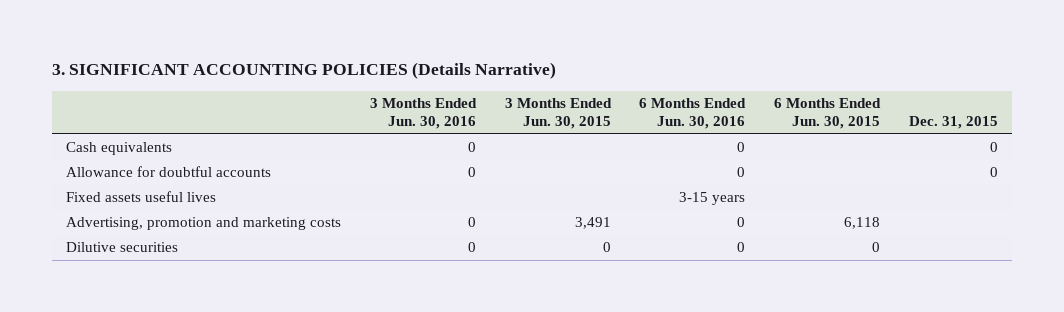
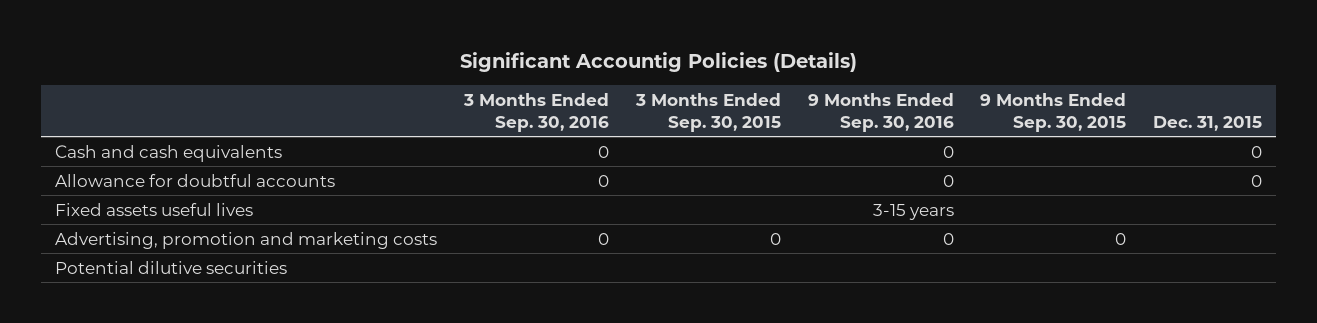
- 3. SIGNIFICANT ACCOUNTING POLICIES (Details Narrative)
+ Significant Accountig Policies (Details)
- | 3 Months Ended Jun. 30, 2016 | 3 Months Ended Jun. 30, 2015 | 6 Months Ended Jun. 30, 2016 | 6 Months Ended Jun. 30, 2015 | Dec. 31, 2015
+ | 3 Months Ended Sep. 30, 2016 | 3 Months Ended Sep. 30, 2015 | 9 Months Ended Sep. 30, 2016 | 9 Months Ended Sep. 30, 2015 | Dec. 31, 2015
- Cash equivalents | 0 | | 0 | | 0
+ Cash and cash equivalents | 0 | | 0 | | 0
- Dilutive securities | 0 | 0 | 0 | 0 |
+ Potential dilutive securities

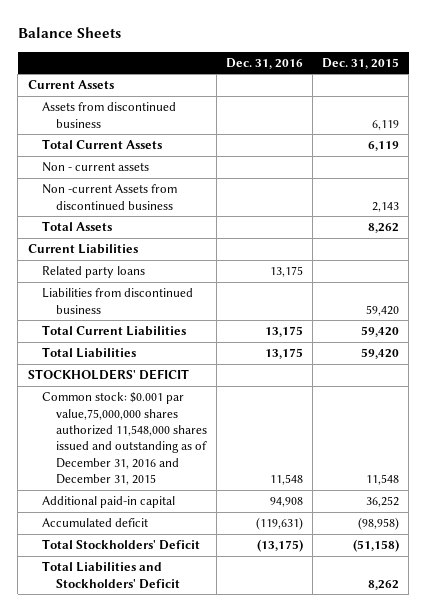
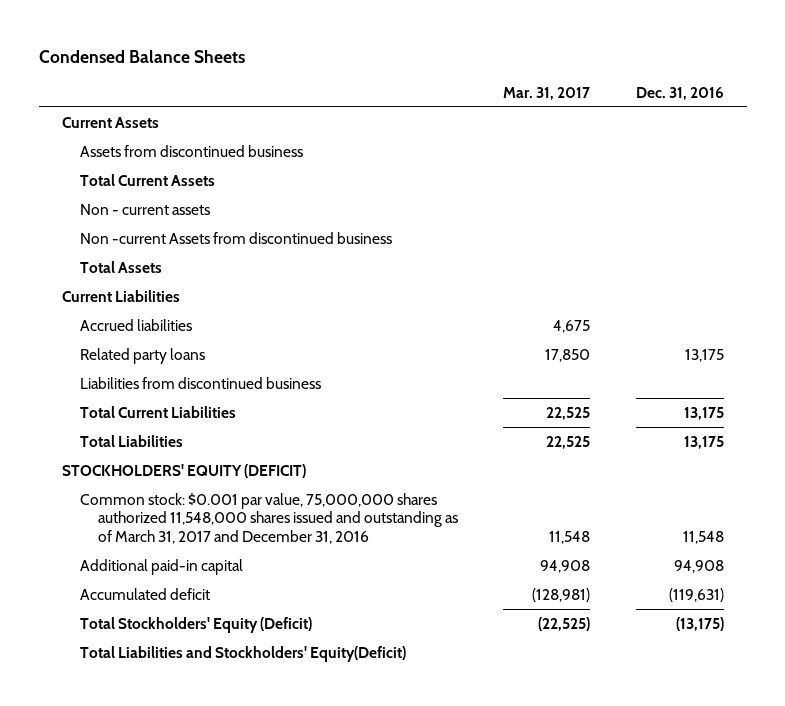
- Balance Sheets
+ Condensed Balance Sheets
- | Dec. 31, 2016 | Dec. 31, 2015
+ | Mar. 31, 2017 | Dec. 31, 2016
+ Accrued liabilities | 4,675 |
- STOCKHOLDERS' DEFICIT
- Common stock: $0.001 par value,75,000,000 shares authorized 11,548,000 shares issued and outstanding as of December 31, 2016 and December 31, 2015 | 11,548 | 11,548
+ STOCKHOLDERS' EQUITY (DEFICIT)
+ Common stock: $0.001 par value, 75,000,000 shares authorized 11,548,000 shares issued and outstanding as of March 31, 2017 and December 31, 2016 | 11,548 | 11,548
- Total Stockholders' Deficit | (13,175) | (51,158)
- Total Liabilities and Stockholders' Deficit | | 8,262
+ Total Stockholders' Equity (Deficit) | (22,525) | (13,175)
+ Total Liabilities and Stockholders' Equity(Deficit)

